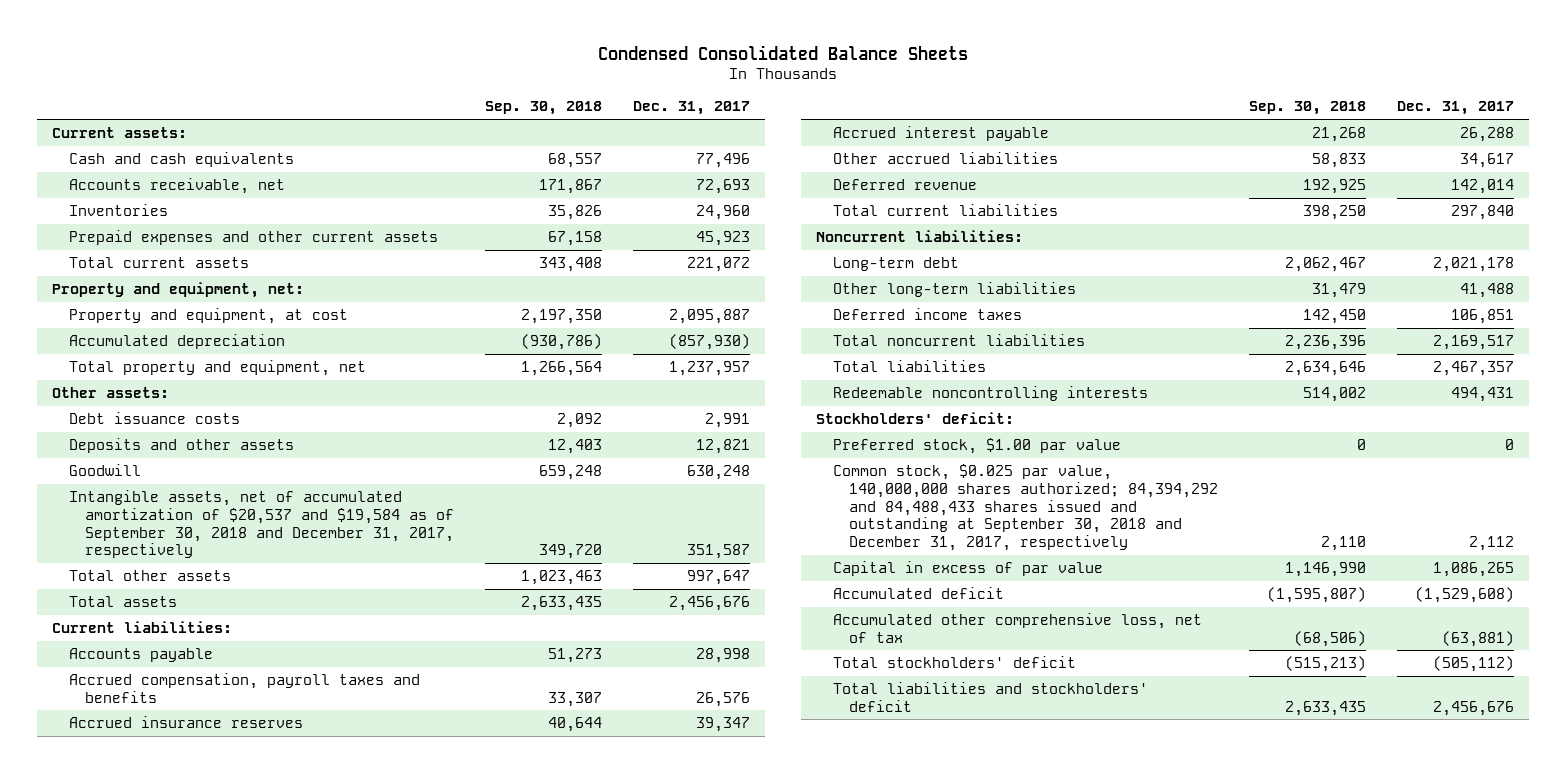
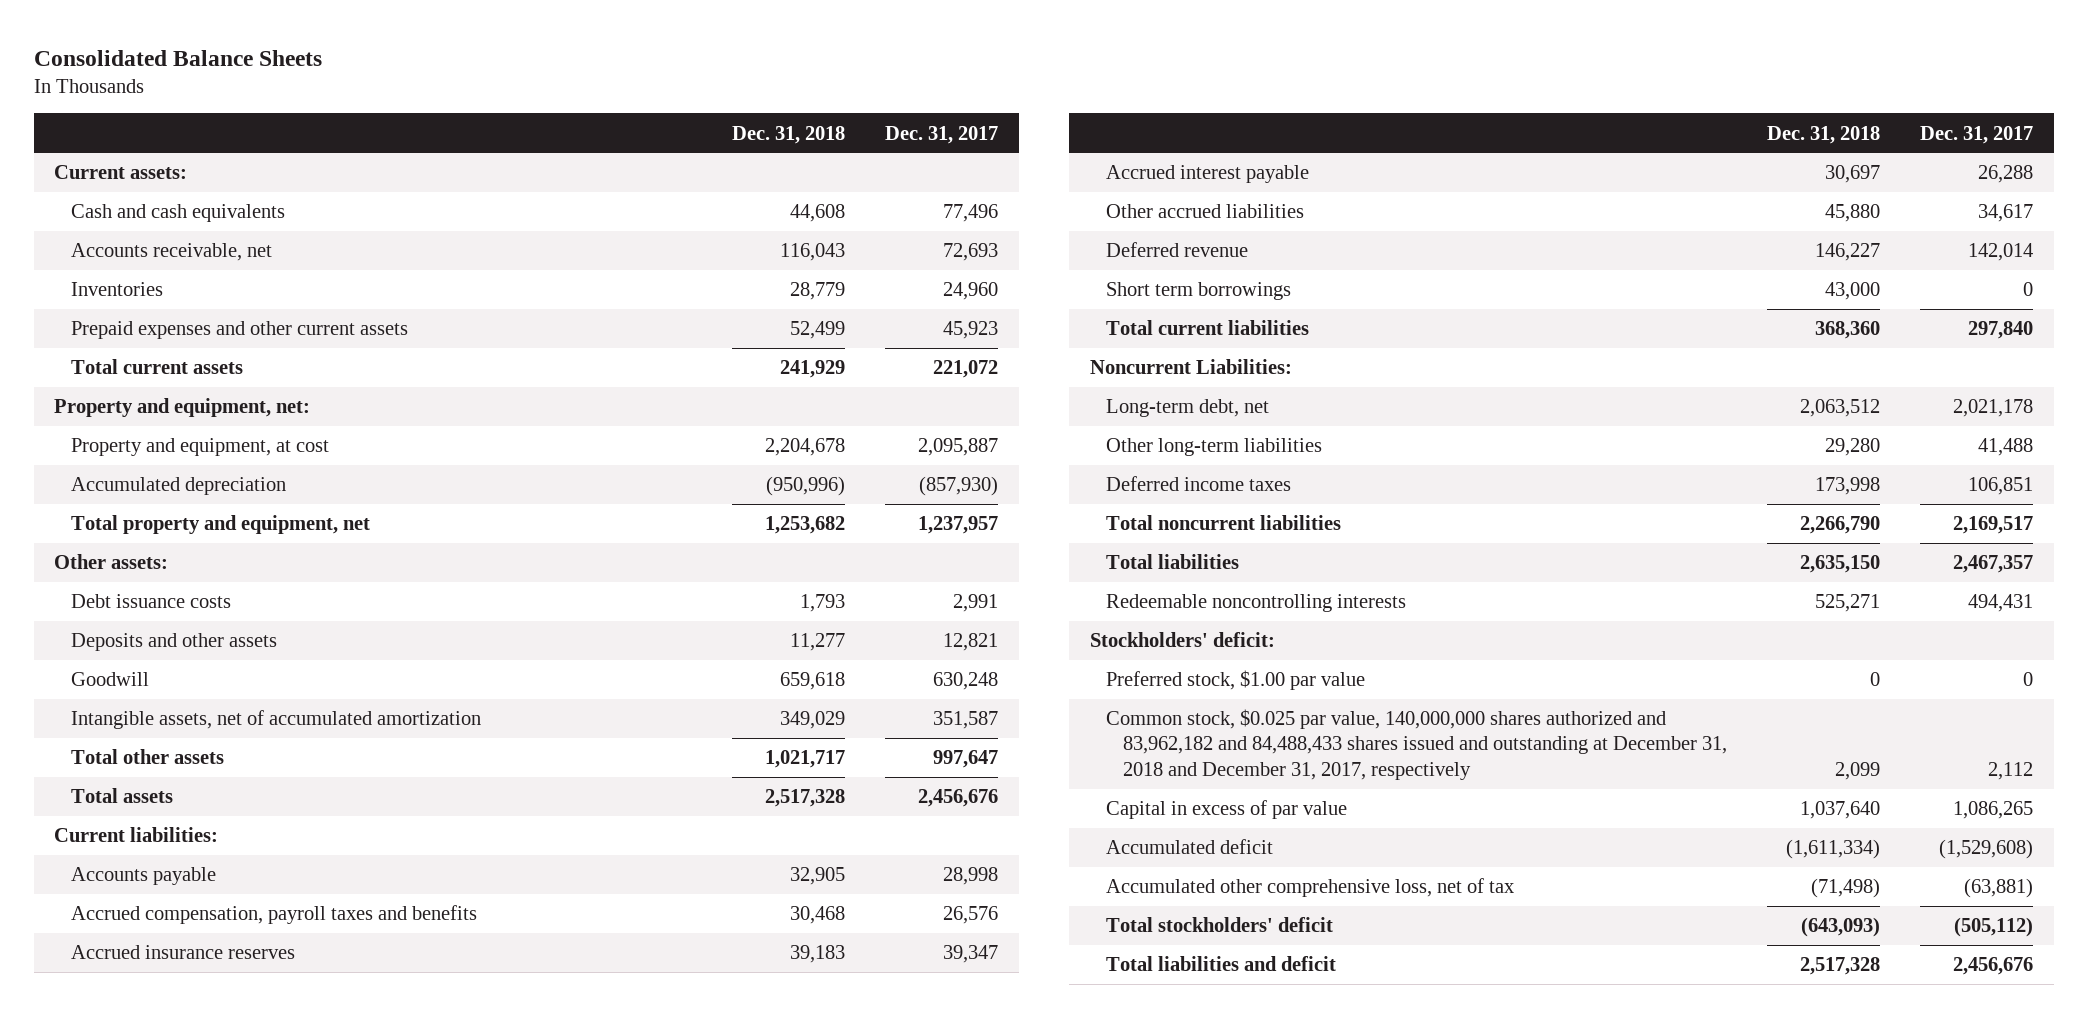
- Condensed Consolidated Balance Sheets
+ Consolidated Balance Sheets
- | Sep. 30, 2018 | Dec. 31, 2017
+ | Dec. 31, 2018 | Dec. 31, 2017
- Intangible assets, net of accumulated amortization of $20,537 and $19,584 as of September 30, 2018 and December 31, 2017, respectively | 349,720 | 351,587
+ Intangible assets, net of accumulated amortization | 349,029 | 351,587
+ Short term borrowings | 43,000 | 0
- Noncurrent liabilities:
- Long-term debt | 2,062,467 | 2,021,178
+ Noncurrent Liabilities:
+ Long-term debt, net | 2,063,512 | 2,021,178
- Common stock, $0.025 par value, 140,000,000 shares authorized; 84,394,292 and 84,488,433 shares issued and outstanding at September 30, 2018 and December 31, 2017, respectively | 2,110 | 2,112
+ Common stock, $0.025 par value, 140,000,000 shares authorized and 83,962,182 and 84,488,433 shares issued and outstanding at December 31, 2018 and December 31, 2017, respectively | 2,099 | 2,112
- Total liabilities and stockholders' deficit | 2,633,435 | 2,456,676
+ Total liabilities and deficit | 2,517,328 | 2,456,676

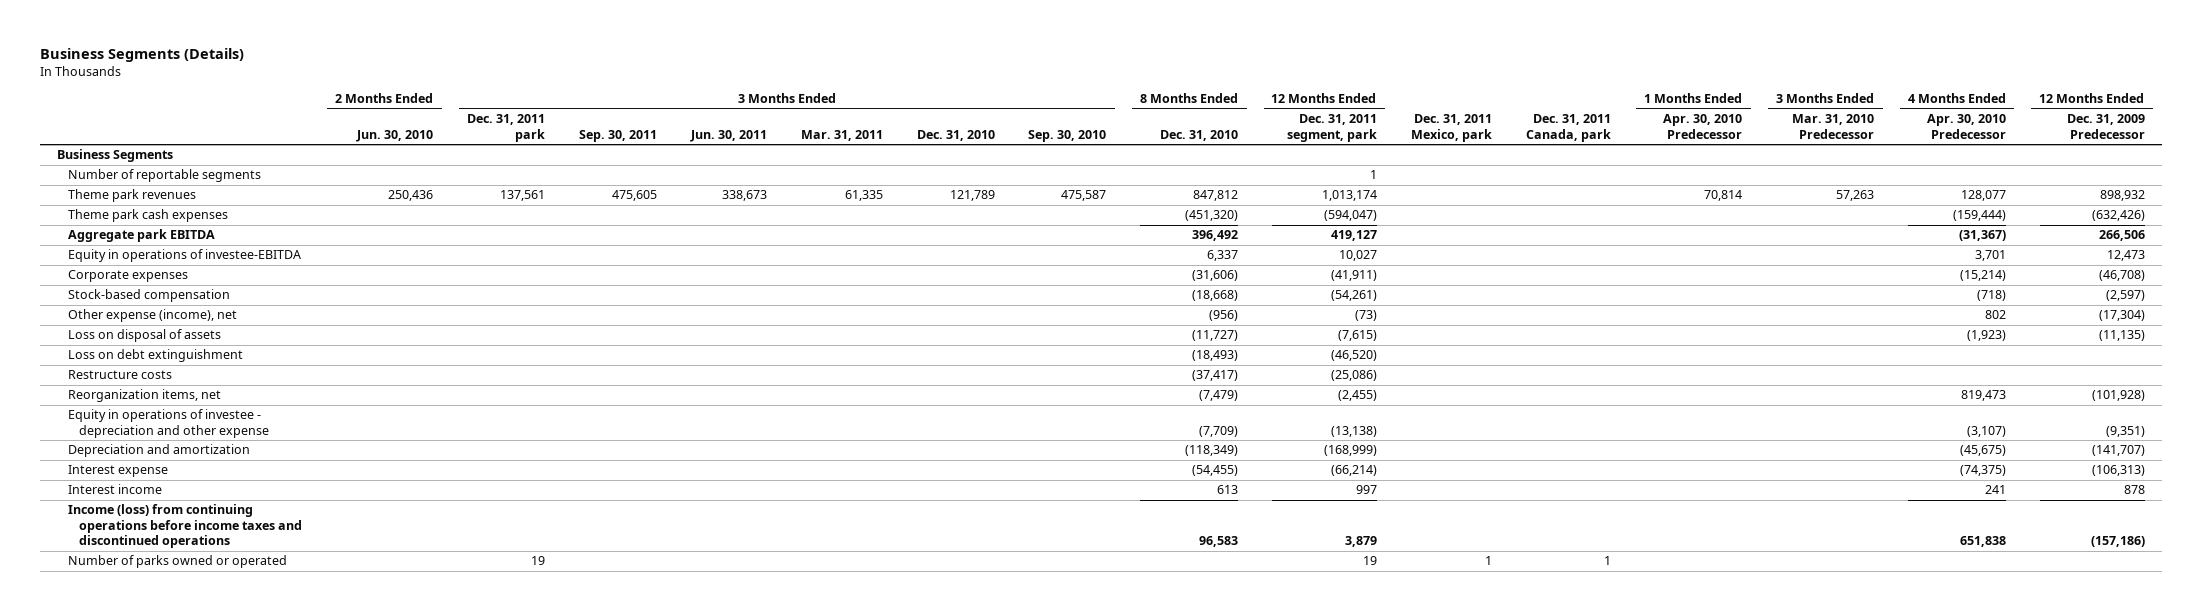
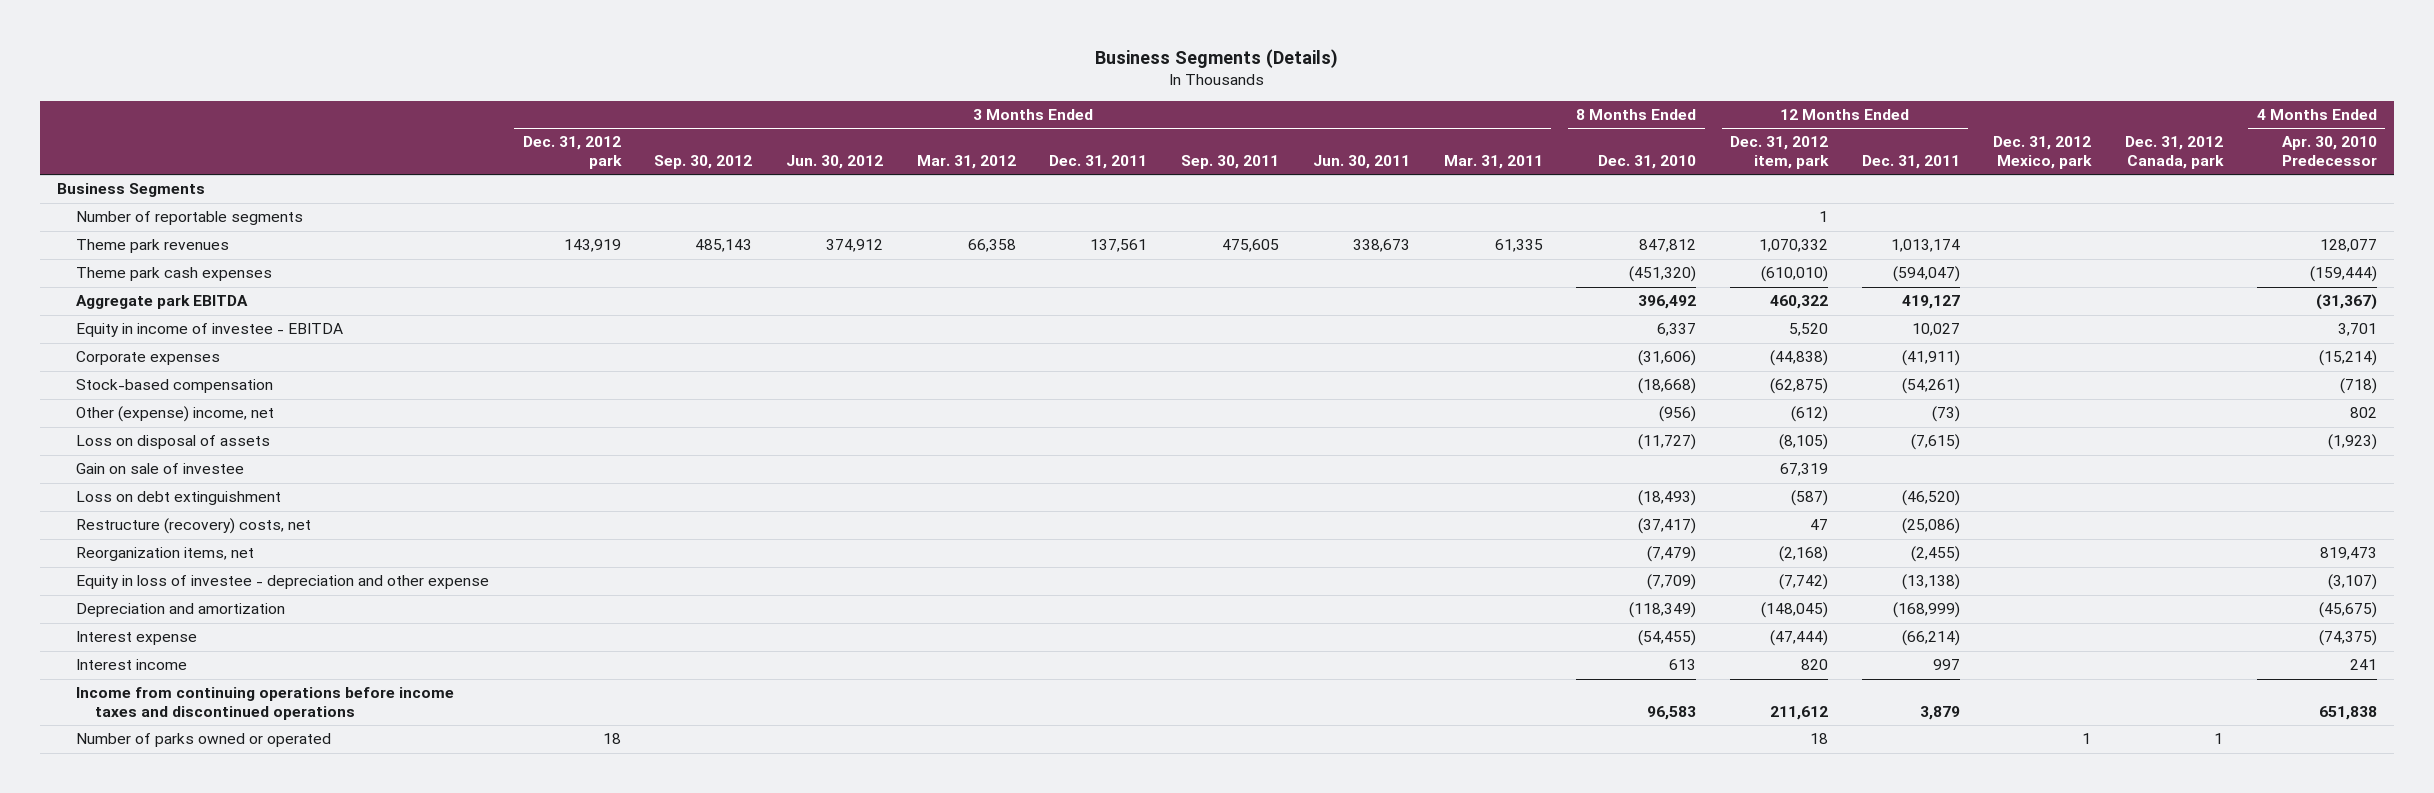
- | 2 Months Ended Jun. 30, 2010 | 3 Months Ended Dec. 31, 2011 park | 3 Months Ended Sep. 30, 2011 | 3 Months Ended Jun. 30, 2011 | 3 Months Ended Mar. 31, 2011 | 3 Months Ended Dec. 31, 2010 | 3 Months Ended Sep. 30, 2010 | 8 Months Ended Dec. 31, 2010 | 12 Months Ended Dec. 31, 2011 segment, park | Dec. 31, 2011 Mexico, park | Dec. 31, 2011 Canada, park | 1 Months Ended Apr. 30, 2010 Predecessor | 3 Months Ended Mar. 31, 2010 Predecessor | 4 Months Ended Apr. 30, 2010 Predecessor | 12 Months Ended Dec. 31, 2009 Predecessor
+ | 3 Months Ended Dec. 31, 2012 park | 3 Months Ended Sep. 30, 2012 | 3 Months Ended Jun. 30, 2012 | 3 Months Ended Mar. 31, 2012 | 3 Months Ended Dec. 31, 2011 | 3 Months Ended Sep. 30, 2011 | 3 Months Ended Jun. 30, 2011 | 3 Months Ended Mar. 31, 2011 | 8 Months Ended Dec. 31, 2010 | 12 Months Ended Dec. 31, 2012 item, park | 12 Months Ended Dec. 31, 2011 | Dec. 31, 2012 Mexico, park | Dec. 31, 2012 Canada, park | 4 Months Ended Apr. 30, 2010 Predecessor
- Equity in operations of investee-EBITDA | | | | | | | | 6,337 | 10,027 | | | | | 3,701 | 12,473
+ Equity in income of investee - EBITDA | | | | | | | | | 6,337 | 5,520 | 10,027 | | | 3,701
- Other expense (income), net | | | | | | | | (956) | (73) | | | | | 802 | (17,304)
+ Other (expense) income, net | | | | | | | | | (956) | (612) | (73) | | | 802
+ Gain on sale of investee | | | | | | | | | | 67,319 | | | |
- Restructure costs | | | | | | | | (37,417) | (25,086) | | | | | |
+ Restructure (recovery) costs, net | | | | | | | | | (37,417) | 47 | (25,086) | | |
- Equity in operations of investee - depreciation and other expense | | | | | | | | (7,709) | (13,138) | | | | | (3,107) | (9,351)
+ Equity in loss of investee - depreciation and other expense | | | | | | | | | (7,709) | (7,742) | (13,138) | | | (3,107)
- Income (loss) from continuing operations before income taxes and discontinued operations | | | | | | | | 96,583 | 3,879 | | | | | 651,838 | (157,186)
+ Income from continuing operations before income taxes and discontinued operations | | | | | | | | | 96,583 | 211,612 | 3,879 | | | 651,838

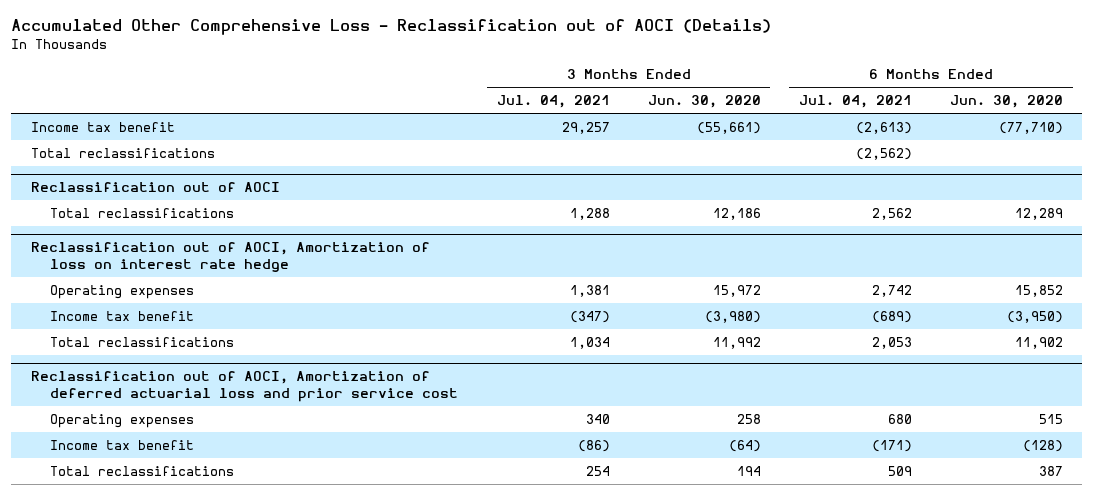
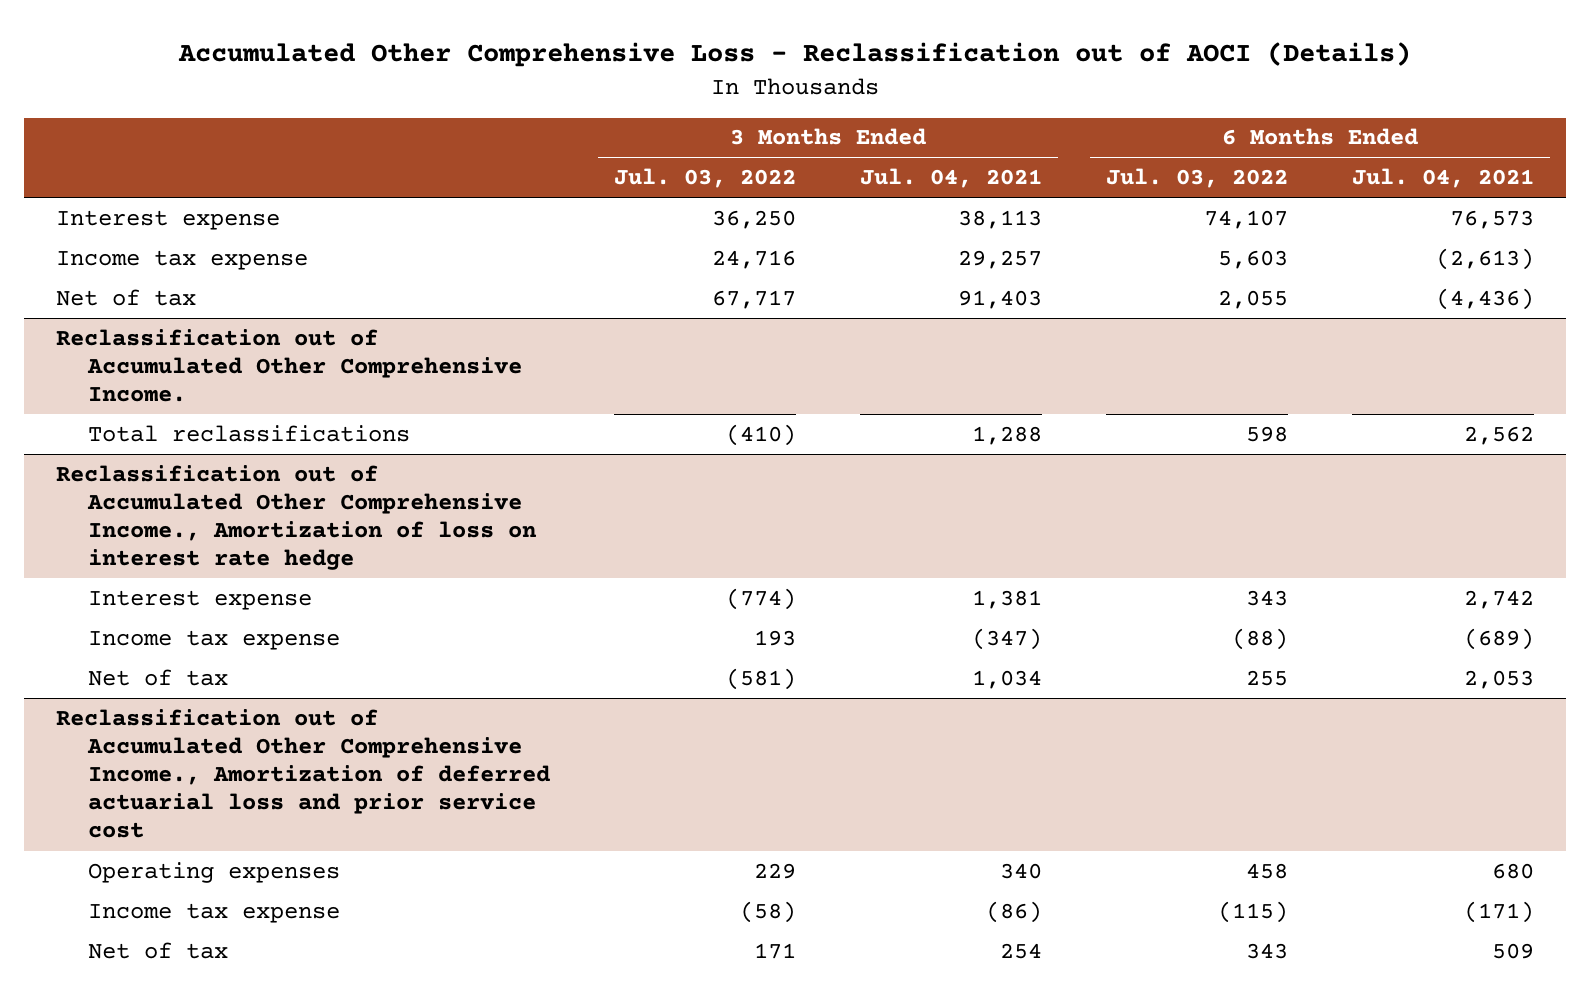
- | 3 Months Ended Jul. 04, 2021 | 3 Months Ended Jun. 30, 2020 | 6 Months Ended Jul. 04, 2021 | 6 Months Ended Jun. 30, 2020
+ | 3 Months Ended Jul. 03, 2022 | 3 Months Ended Jul. 04, 2021 | 6 Months Ended Jul. 03, 2022 | 6 Months Ended Jul. 04, 2021
- Income tax benefit | 29,257 | (55,661) | (2,613) | (77,710)
- Total reclassifications | | | (2,562) |
- Reclassification out of AOCI
+ Interest expense | 36,250 | 38,113 | 74,107 | 76,573
+ Income tax expense | 24,716 | 29,257 | 5,603 | (2,613)
+ Net of tax | 67,717 | 91,403 | 2,055 | (4,436)
+ Reclassification out of Accumulated Other Comprehensive Income.
- Reclassification out of AOCI, Amortization of loss on interest rate hedge
- Operating expenses | 1,381 | 15,972 | 2,742 | 15,852
- Income tax benefit | (347) | (3,980) | (689) | (3,950)
- Total reclassifications | 1,034 | 11,992 | 2,053 | 11,902
- Reclassification out of AOCI, Amortization of deferred actuarial loss and prior service cost
+ Reclassification out of Accumulated Other Comprehensive Income., Amortization of loss on interest rate hedge
+ Interest expense | (774) | 1,381 | 343 | 2,742
+ Income tax expense | 193 | (347) | (88) | (689)
+ Net of tax | (581) | 1,034 | 255 | 2,053
+ Reclassification out of Accumulated Other Comprehensive Income., Amortization of deferred actuarial loss and prior service cost
- Income tax benefit | (86) | (64) | (171) | (128)
- Total reclassifications | 254 | 194 | 509 | 387
+ Income tax expense | (58) | (86) | (115) | (171)
+ Net of tax | 171 | 254 | 343 | 509

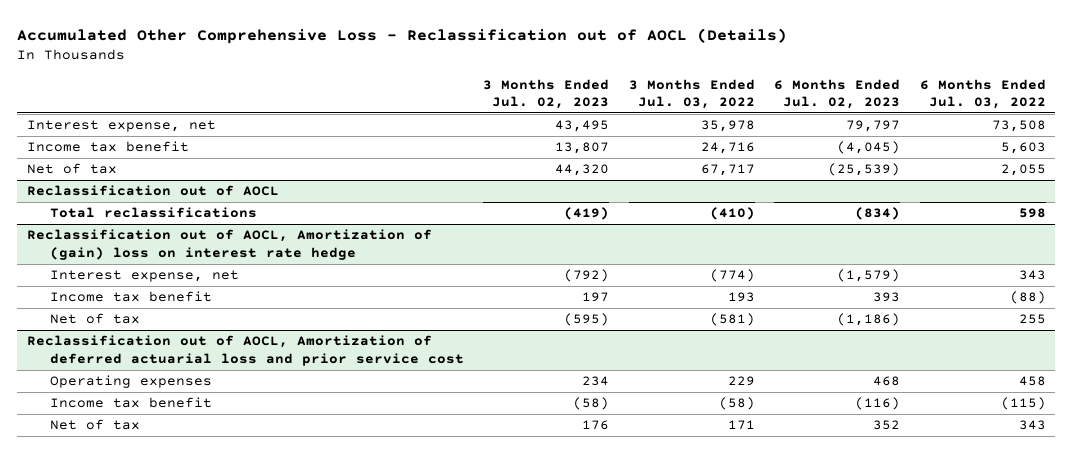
- Accumulated Other Comprehensive Loss - Reclassification out of AOCI (Details)
+ Accumulated Other Comprehensive Loss - Reclassification out of AOCL (Details)
- | 3 Months Ended Jul. 03, 2022 | 3 Months Ended Jul. 04, 2021 | 6 Months Ended Jul. 03, 2022 | 6 Months Ended Jul. 04, 2021
+ | 3 Months Ended Jul. 02, 2023 | 3 Months Ended Jul. 03, 2022 | 6 Months Ended Jul. 02, 2023 | 6 Months Ended Jul. 03, 2022
- Interest expense | 36,250 | 38,113 | 74,107 | 76,573
- Income tax expense | 24,716 | 29,257 | 5,603 | (2,613)
+ Interest expense, net | 43,495 | 35,978 | 79,797 | 73,508
+ Income tax benefit | 13,807 | 24,716 | (4,045) | 5,603
- Reclassification out of Accumulated Other Comprehensive Income.
+ Reclassification out of AOCL
- Reclassification out of Accumulated Other Comprehensive Income., Amortization of loss on interest rate hedge
- Interest expense | (774) | 1,381 | 343 | 2,742
- Income tax expense | 193 | (347) | (88) | (689)
+ Reclassification out of AOCL, Amortization of (gain) loss on interest rate hedge
+ Interest expense, net | (792) | (774) | (1,579) | 343
+ Income tax benefit | 197 | 193 | 393 | (88)
- Reclassification out of Accumulated Other Comprehensive Income., Amortization of deferred actuarial loss and prior service cost
+ Reclassification out of AOCL, Amortization of deferred actuarial loss and prior service cost
- Income tax expense | (58) | (86) | (115) | (171)
+ Income tax benefit | (58) | (58) | (116) | (115)

